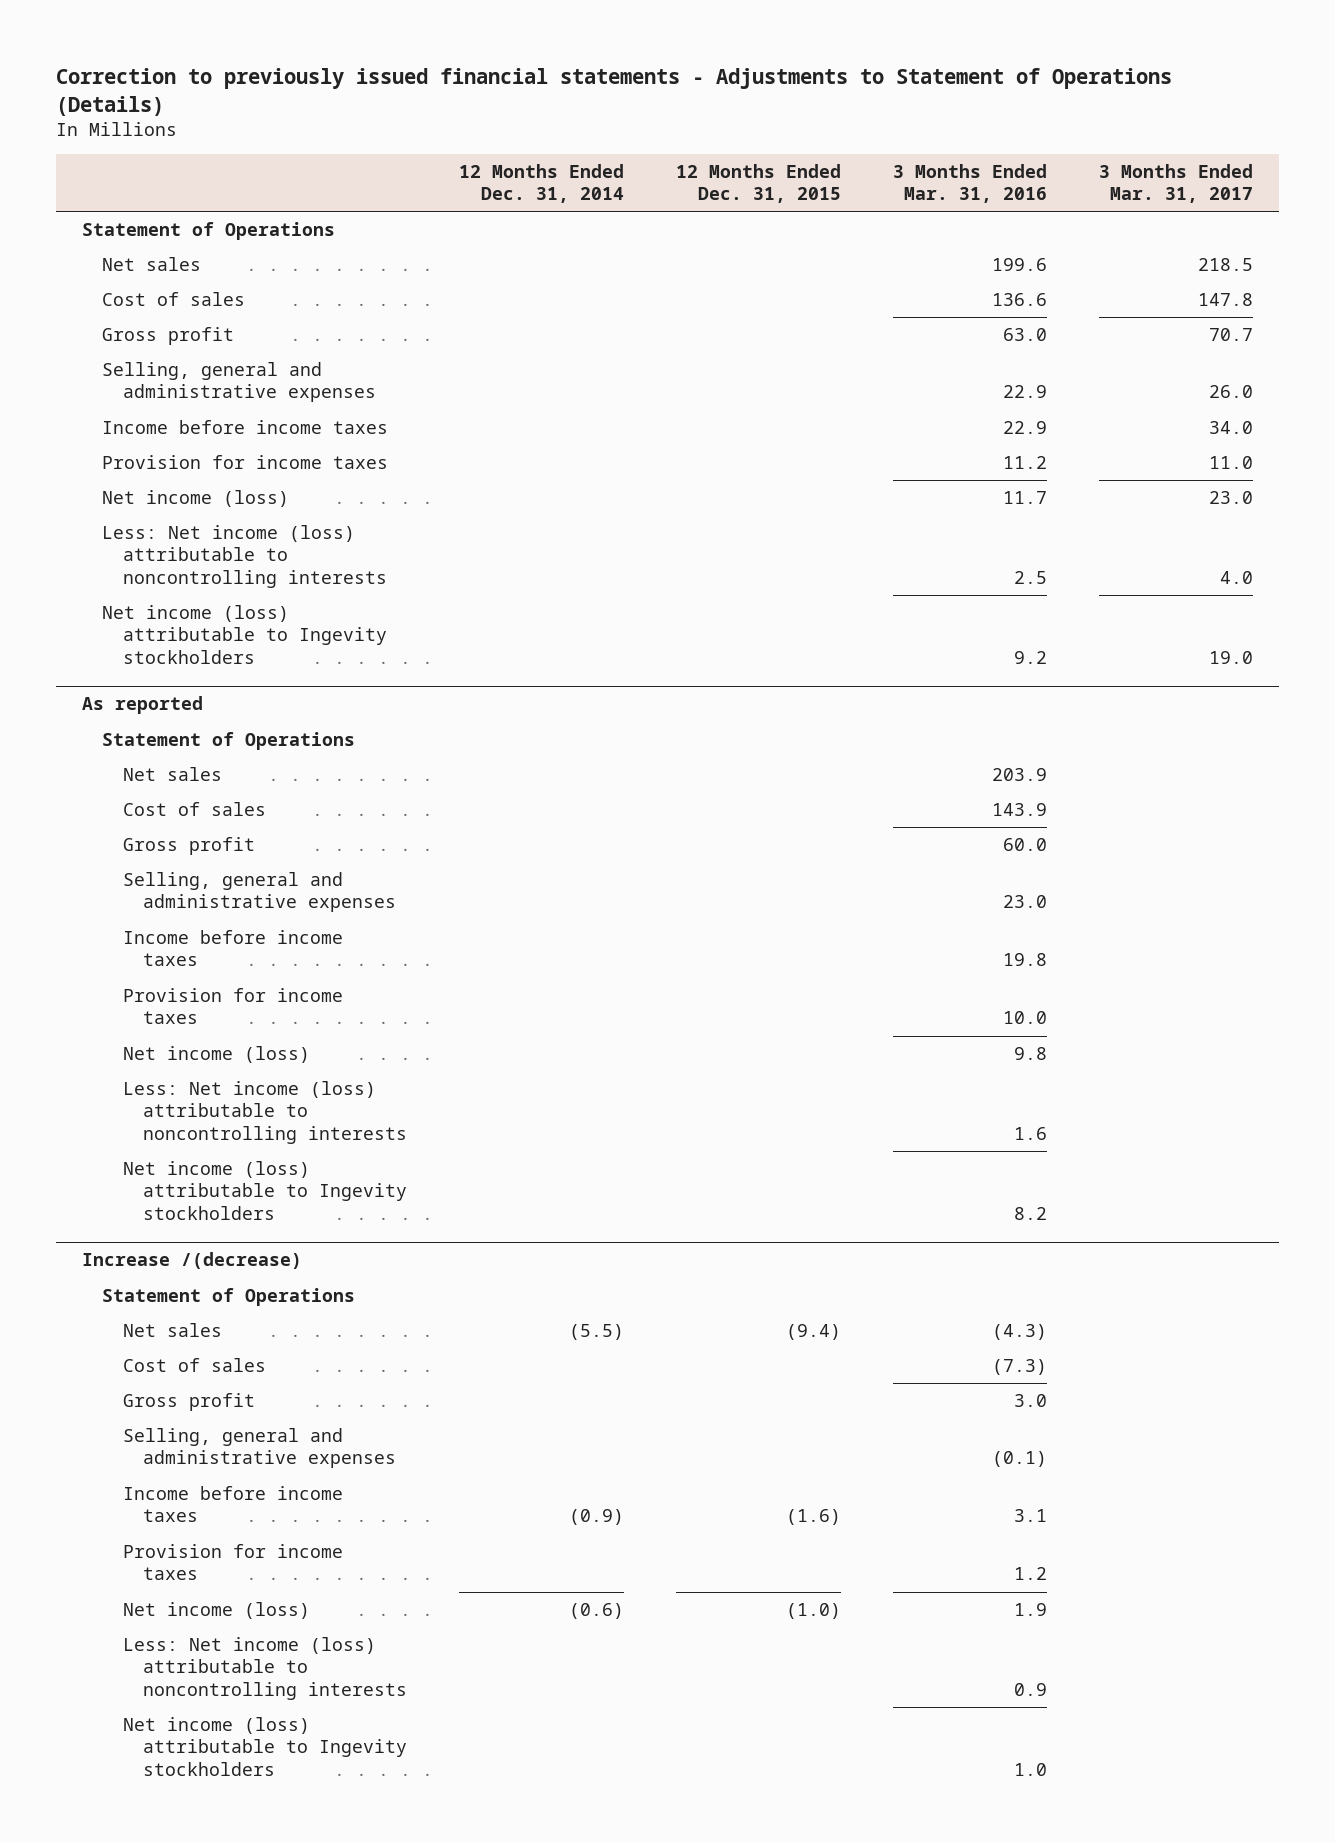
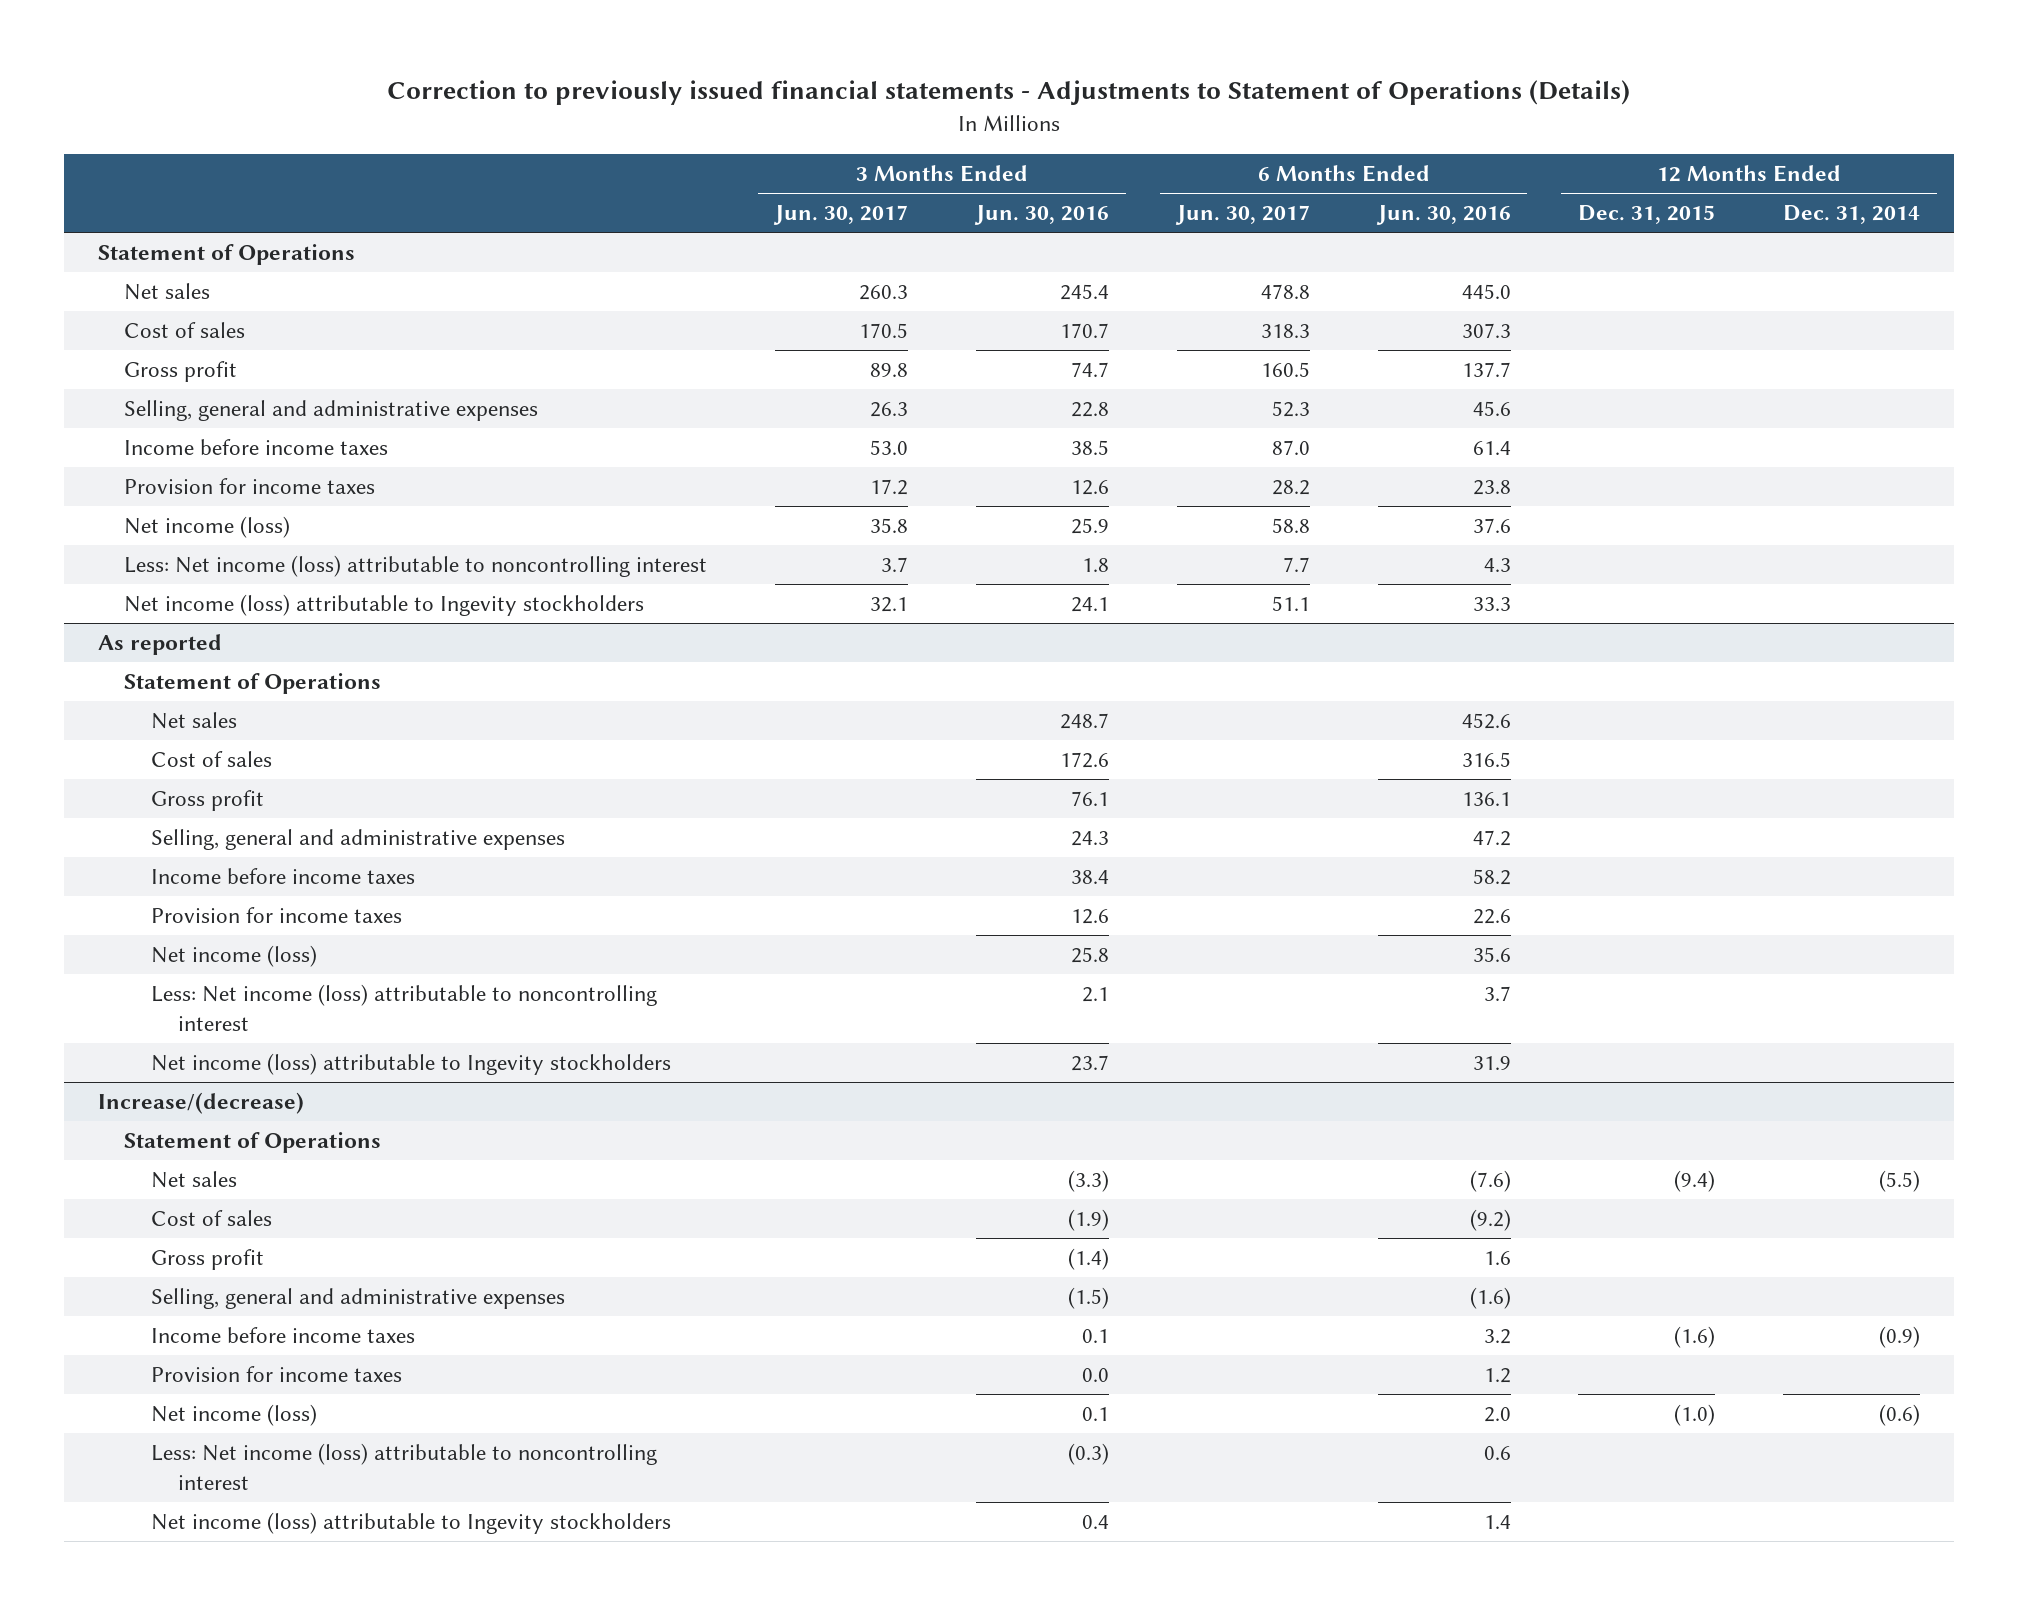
- | 12 Months Ended Dec. 31, 2014 | 12 Months Ended Dec. 31, 2015 | 3 Months Ended Mar. 31, 2016 | 3 Months Ended Mar. 31, 2017
+ | 3 Months Ended Jun. 30, 2017 | 3 Months Ended Jun. 30, 2016 | 6 Months Ended Jun. 30, 2017 | 6 Months Ended Jun. 30, 2016 | 12 Months Ended Dec. 31, 2015 | 12 Months Ended Dec. 31, 2014
- Less: Net income (loss) attributable to noncontrolling interests | | | 2.5 | 4.0
+ Less: Net income (loss) attributable to noncontrolling interest | 3.7 | 1.8 | 7.7 | 4.3 | |
@ As reported
- Less: Net income (loss) attributable to noncontrolling interests | | | 1.6 |
+ Less: Net income (loss) attributable to noncontrolling interest | | 2.1 | | 3.7 | |
- Increase /(decrease)
+ Increase/(decrease)
- Less: Net income (loss) attributable to noncontrolling interests | | | 0.9 |
+ Less: Net income (loss) attributable to noncontrolling interest | | (0.3) | | 0.6 | |

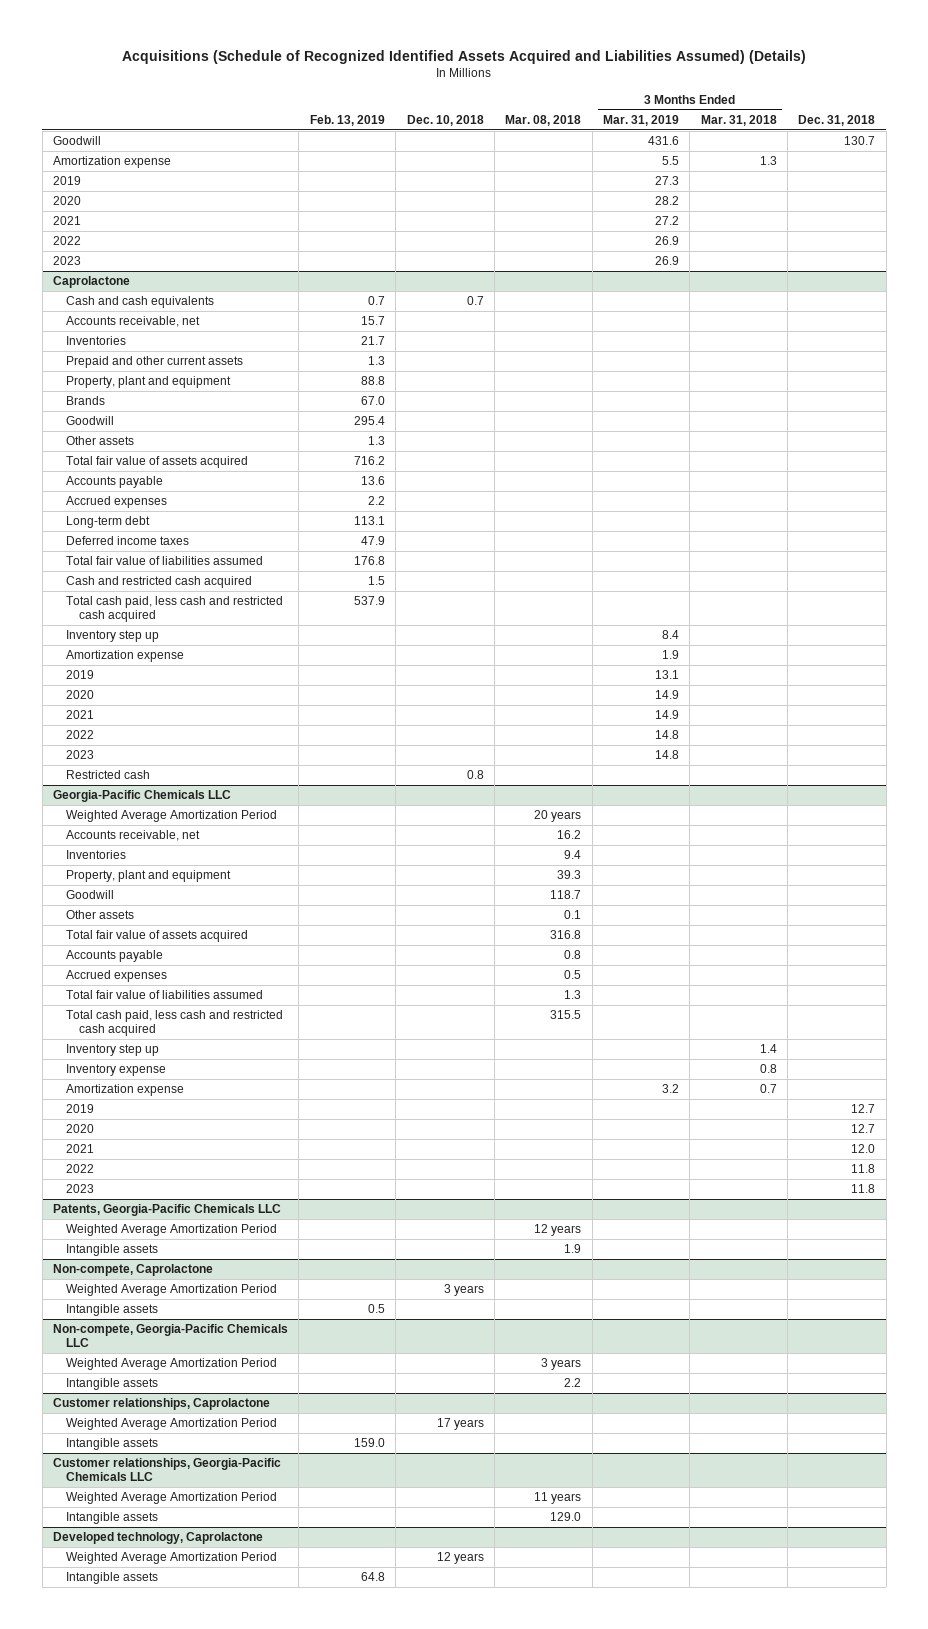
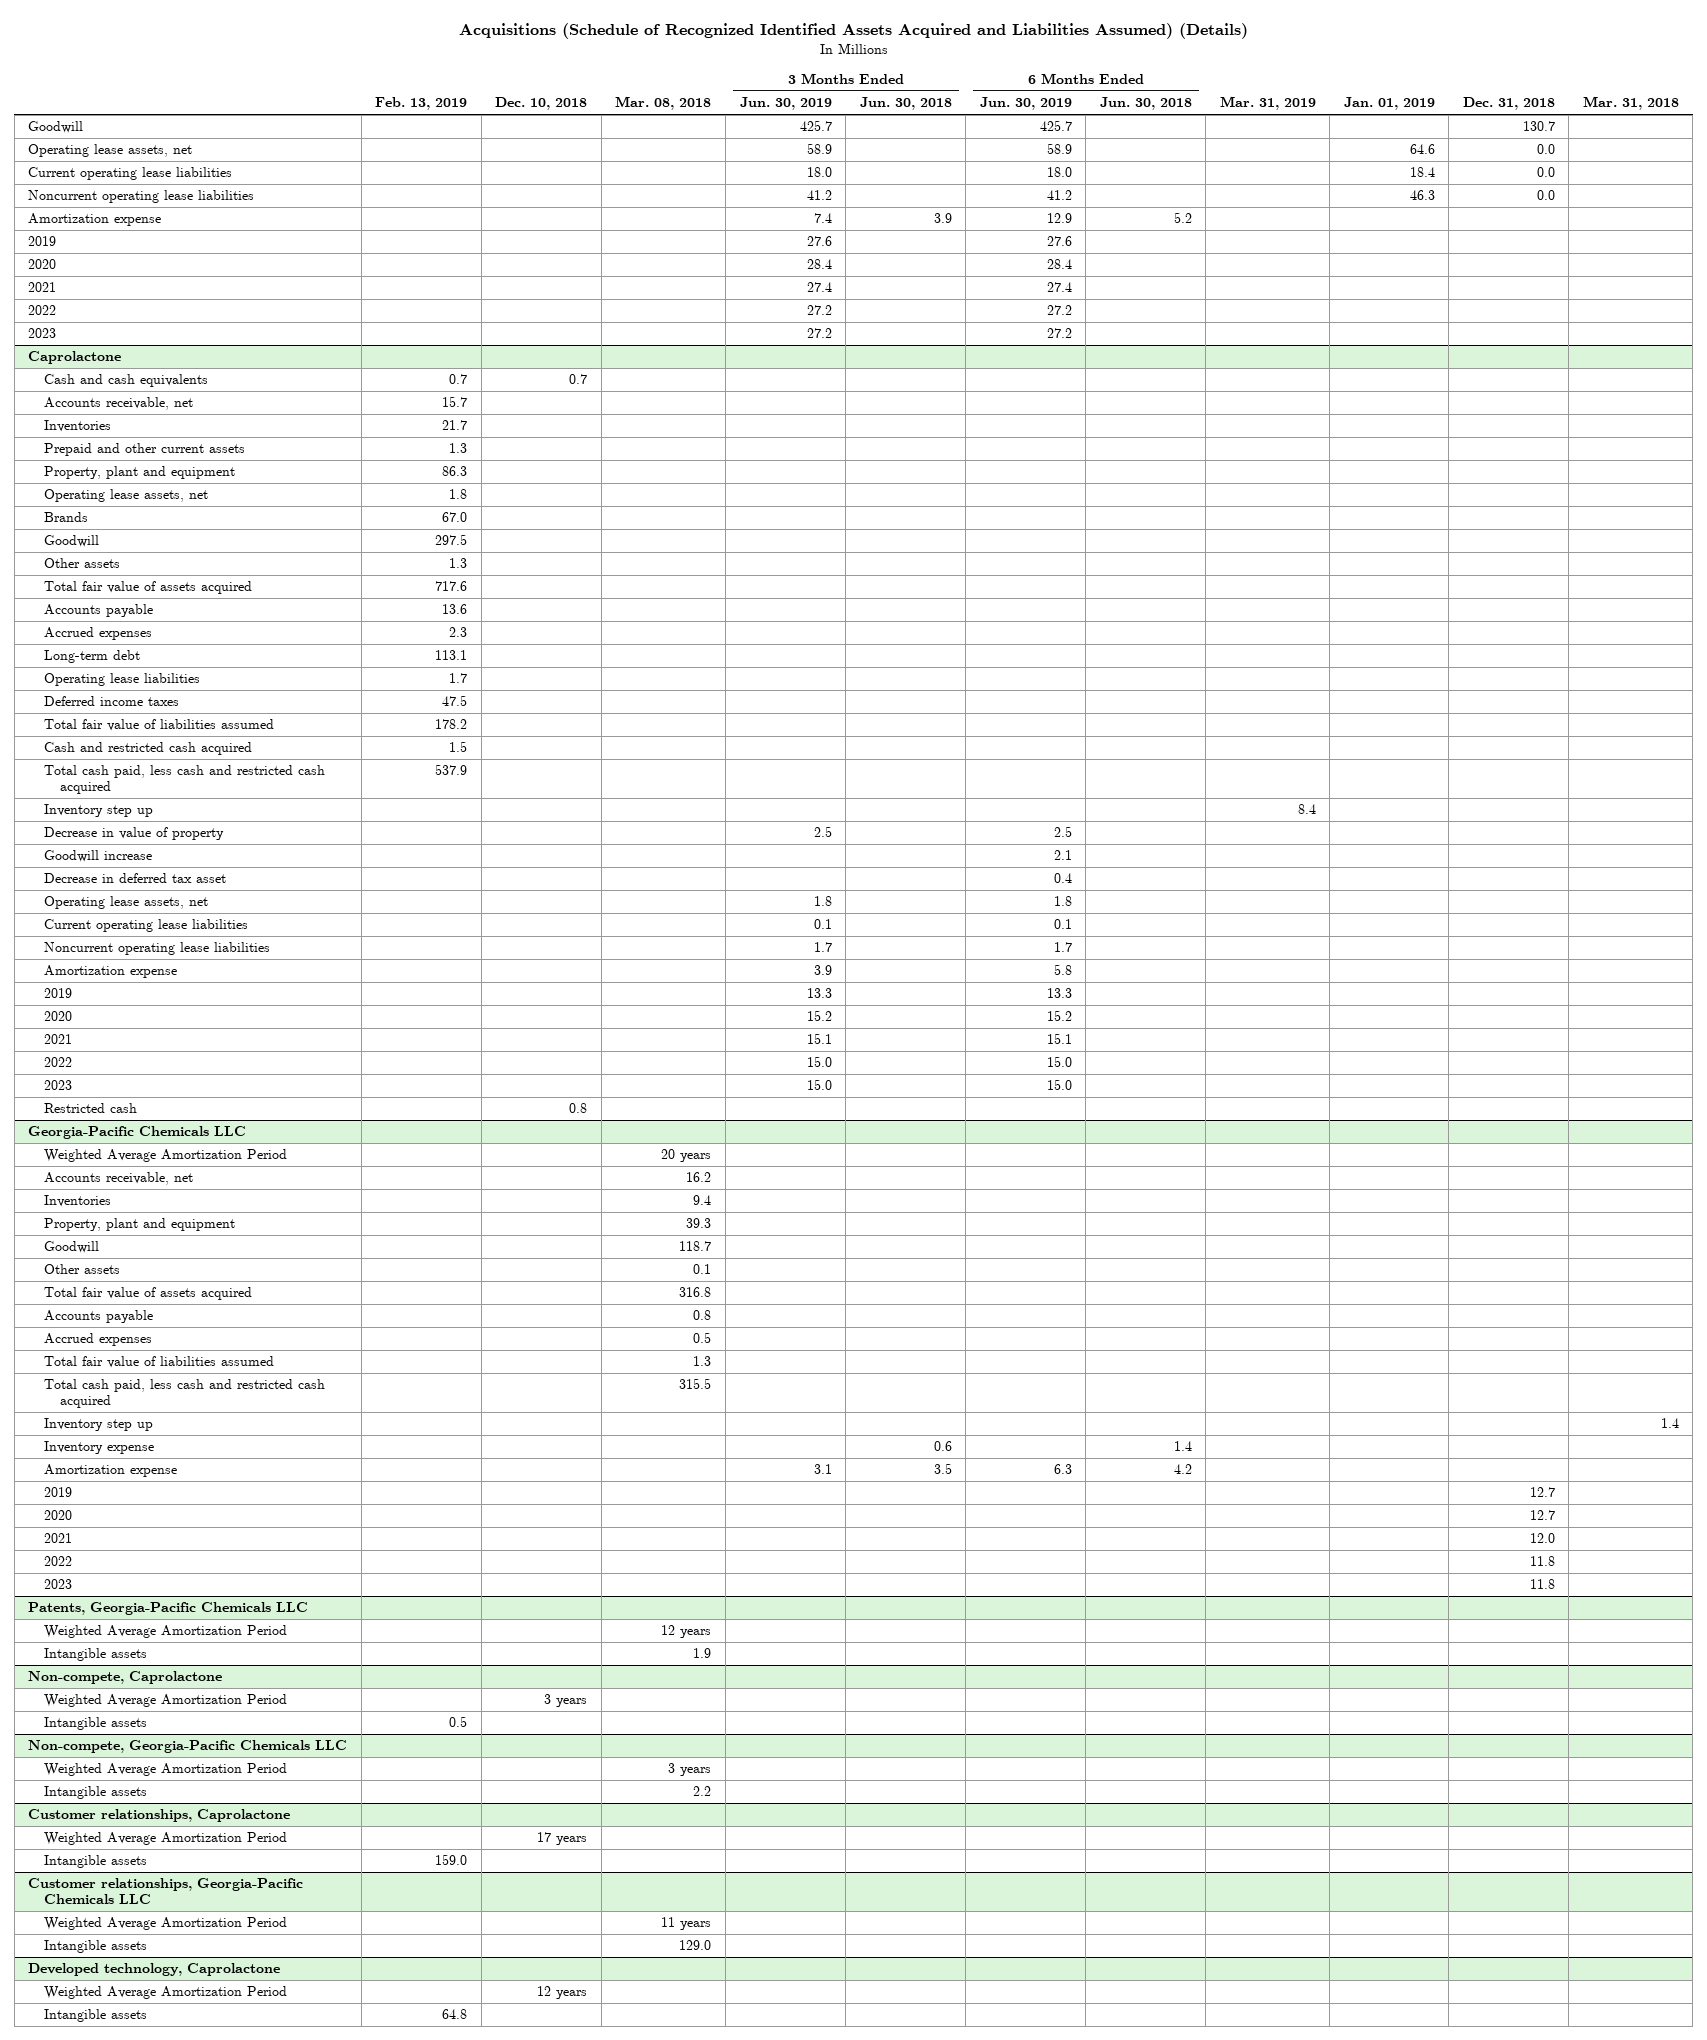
- | Feb. 13, 2019 | Dec. 10, 2018 | Mar. 08, 2018 | 3 Months Ended Mar. 31, 2019 | 3 Months Ended Mar. 31, 2018 | Dec. 31, 2018
+ | Feb. 13, 2019 | Dec. 10, 2018 | Mar. 08, 2018 | 3 Months Ended Jun. 30, 2019 | 3 Months Ended Jun. 30, 2018 | 6 Months Ended Jun. 30, 2019 | 6 Months Ended Jun. 30, 2018 | Mar. 31, 2019 | Jan. 01, 2019 | Dec. 31, 2018 | Mar. 31, 2018
+ Operating lease assets, net | | | | 58.9 | | 58.9 | | | 64.6 | 0.0 |
+ Current operating lease liabilities | | | | 18.0 | | 18.0 | | | 18.4 | 0.0 |
+ Noncurrent operating lease liabilities | | | | 41.2 | | 41.2 | | | 46.3 | 0.0 |
@ Caprolactone
- Property, plant and equipment | 88.8 | | | | |
+ Property, plant and equipment | 86.3 | | | | | | | | | |
+ Operating lease assets, net | 1.8 | | | | | | | | | |
- Goodwill | 295.4 | | | | |
+ Goodwill | 297.5 | | | | | | | | | |
- Total fair value of assets acquired | 716.2 | | | | |
+ Total fair value of assets acquired | 717.6 | | | | | | | | | |
- Accrued expenses | 2.2 | | | | |
+ Accrued expenses | 2.3 | | | | | | | | | |
- Deferred income taxes | 47.9 | | | | |
- Total fair value of liabilities assumed | 176.8 | | | | |
+ Operating lease liabilities | 1.7 | | | | | | | | | |
+ Deferred income taxes | 47.5 | | | | | | | | | |
+ Total fair value of liabilities assumed | 178.2 | | | | | | | | | |
+ Decrease in value of property | | | | 2.5 | | 2.5 | | | | |
+ Goodwill increase | | | | | | 2.1 | | | | |
+ Decrease in deferred tax asset | | | | | | 0.4 | | | | |
+ Operating lease assets, net | | | | 1.8 | | 1.8 | | | | |
+ Current operating lease liabilities | | | | 0.1 | | 0.1 | | | | |
+ Noncurrent operating lease liabilities | | | | 1.7 | | 1.7 | | | | |

